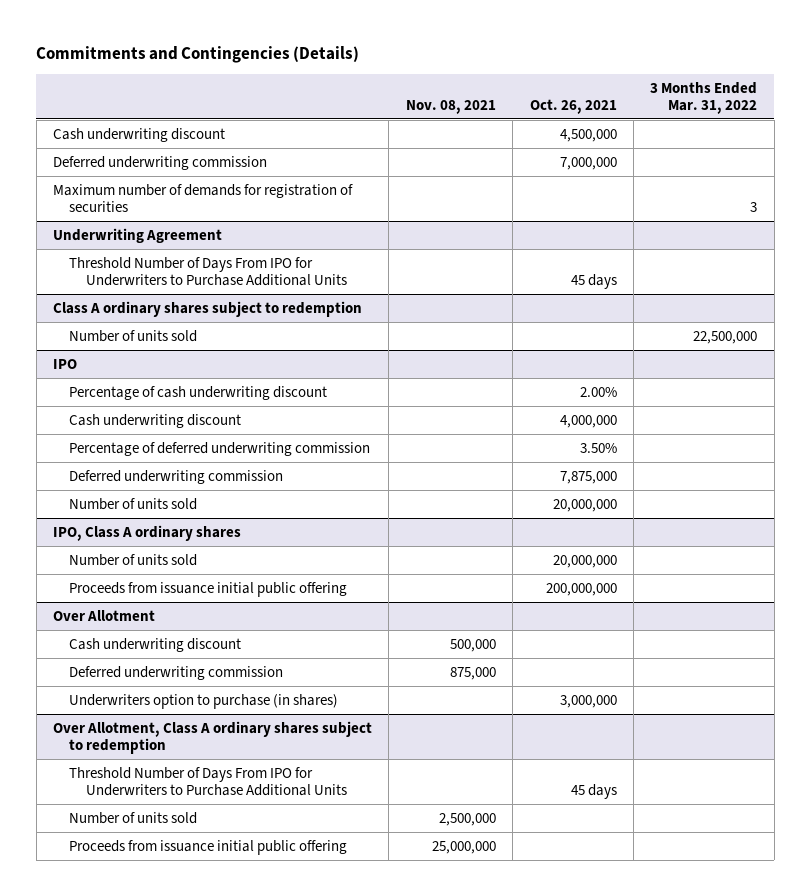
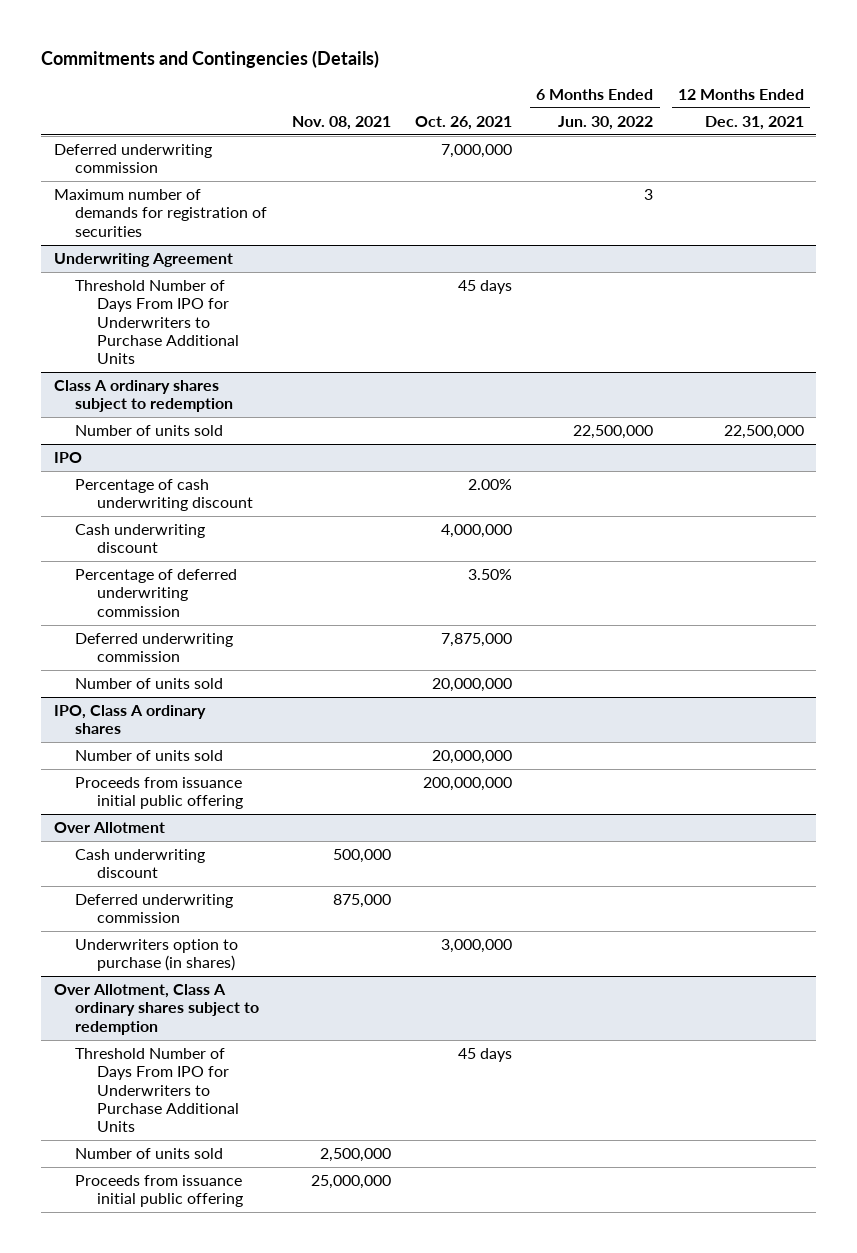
- | Nov. 08, 2021 | Oct. 26, 2021 | 3 Months Ended Mar. 31, 2022
+ | Nov. 08, 2021 | Oct. 26, 2021 | 6 Months Ended Jun. 30, 2022 | 12 Months Ended Dec. 31, 2021
- Cash underwriting discount | | 4,500,000 |

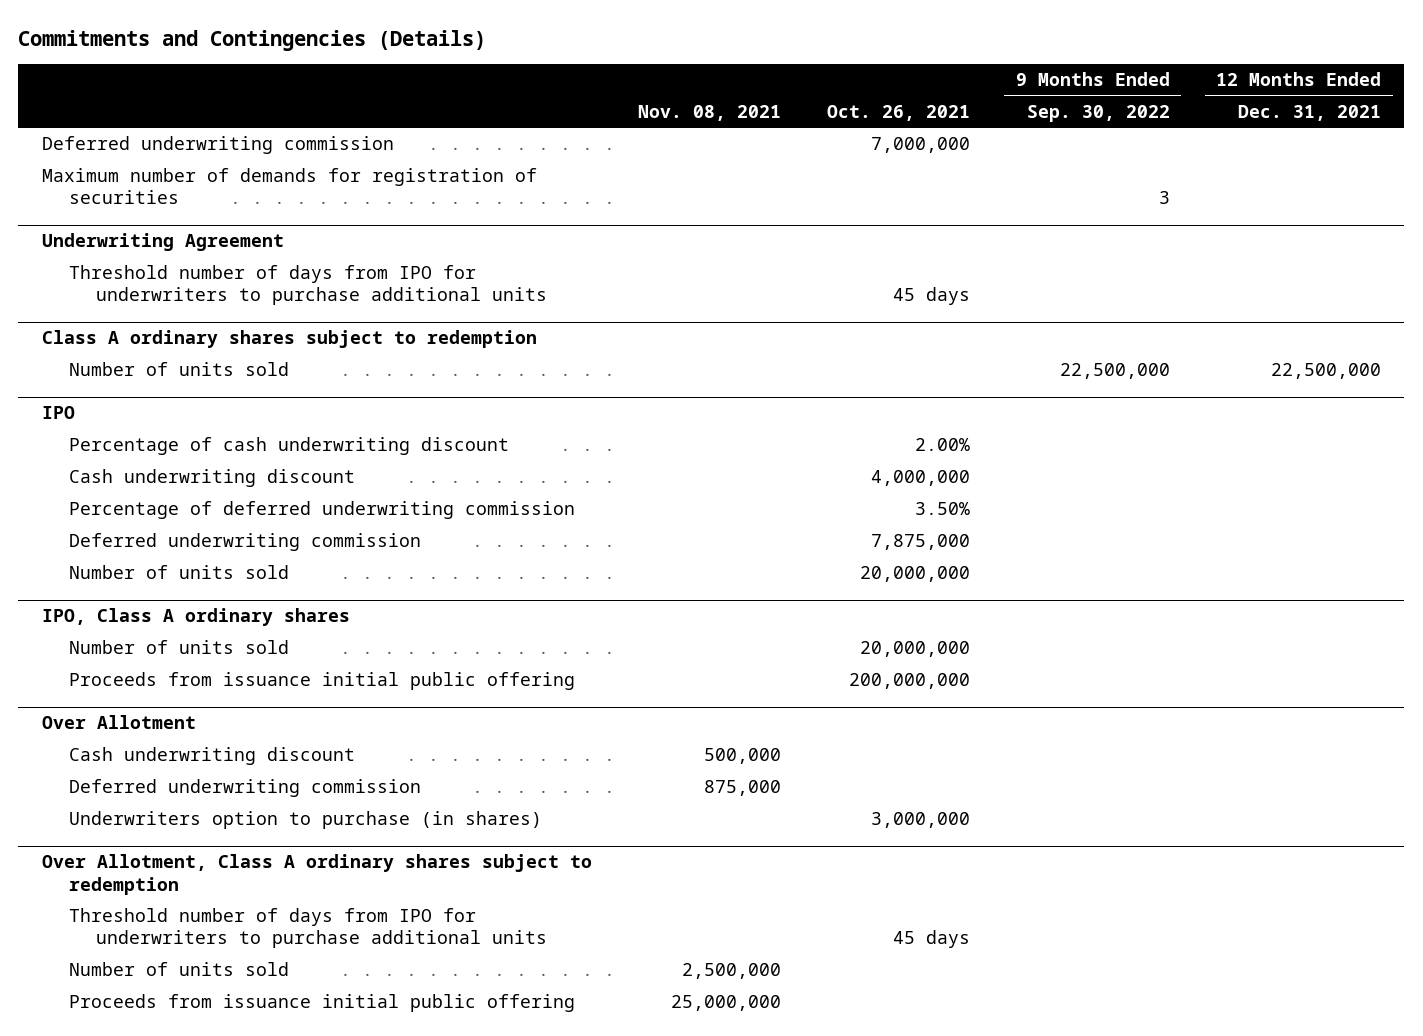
- | Nov. 08, 2021 | Oct. 26, 2021 | 6 Months Ended Jun. 30, 2022 | 12 Months Ended Dec. 31, 2021
+ | Nov. 08, 2021 | Oct. 26, 2021 | 9 Months Ended Sep. 30, 2022 | 12 Months Ended Dec. 31, 2021
@ Underwriting Agreement
- Threshold Number of Days From IPO for Underwriters to Purchase Additional Units | | 45 days | |
+ Threshold number of days from IPO for underwriters to purchase additional units | | 45 days | |
@ Over Allotment, Class A ordinary shares subject to redemption
- Threshold Number of Days From IPO for Underwriters to Purchase Additional Units | | 45 days | |
+ Threshold number of days from IPO for underwriters to purchase additional units | | 45 days | |

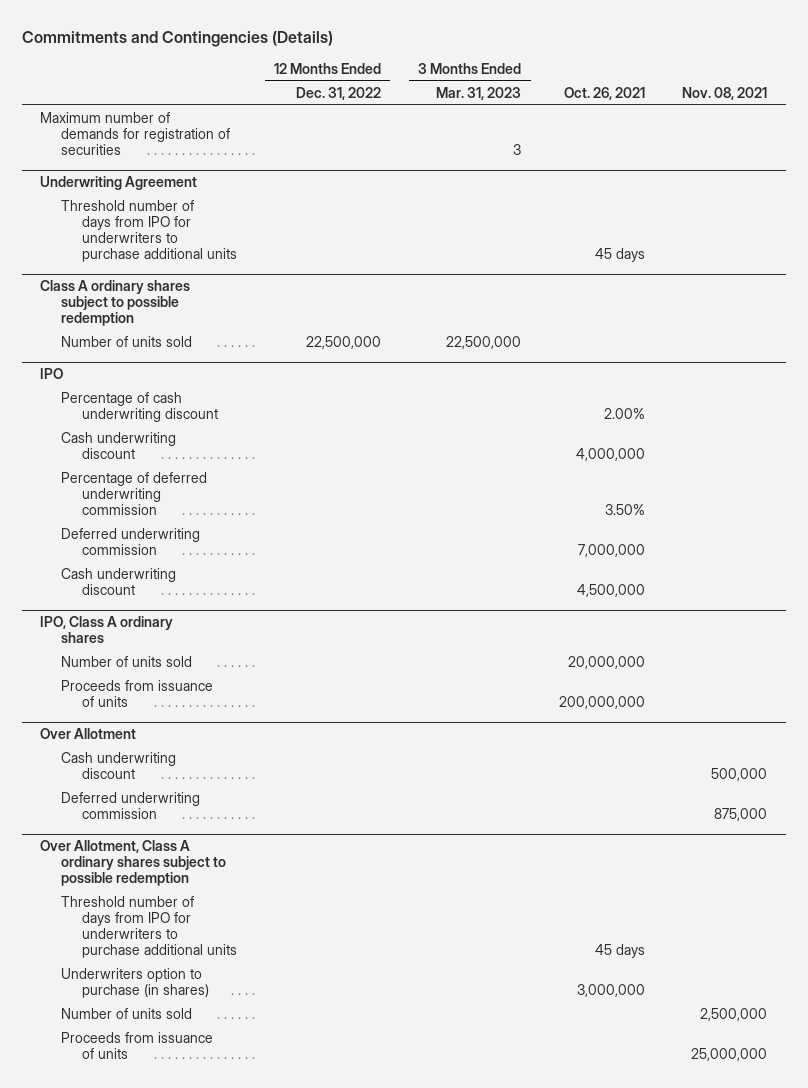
- | Nov. 08, 2021 | Oct. 26, 2021 | 9 Months Ended Sep. 30, 2022 | 12 Months Ended Dec. 31, 2021
+ | 12 Months Ended Dec. 31, 2022 | 3 Months Ended Mar. 31, 2023 | Oct. 26, 2021 | Nov. 08, 2021
- Deferred underwriting commission | | 7,000,000 | |
- Class A ordinary shares subject to redemption
+ Class A ordinary shares subject to possible redemption
@ IPO
- Deferred underwriting commission | | 7,875,000 | |
- Number of units sold | | 20,000,000 | |
+ Deferred underwriting commission | | | 7,000,000 |
+ Cash underwriting discount | | | 4,500,000 |
@ IPO, Class A ordinary shares
- Proceeds from issuance initial public offering | | 200,000,000 | |
+ Proceeds from issuance of units | | | 200,000,000 |
@ Over Allotment
- Underwriters option to purchase (in shares) | | 3,000,000 | |
- Over Allotment, Class A ordinary shares subject to redemption
+ Over Allotment, Class A ordinary shares subject to possible redemption
+ Underwriters option to purchase (in shares) | | | 3,000,000 |
- Proceeds from issuance initial public offering | 25,000,000 | | |
+ Proceeds from issuance of units | | | | 25,000,000

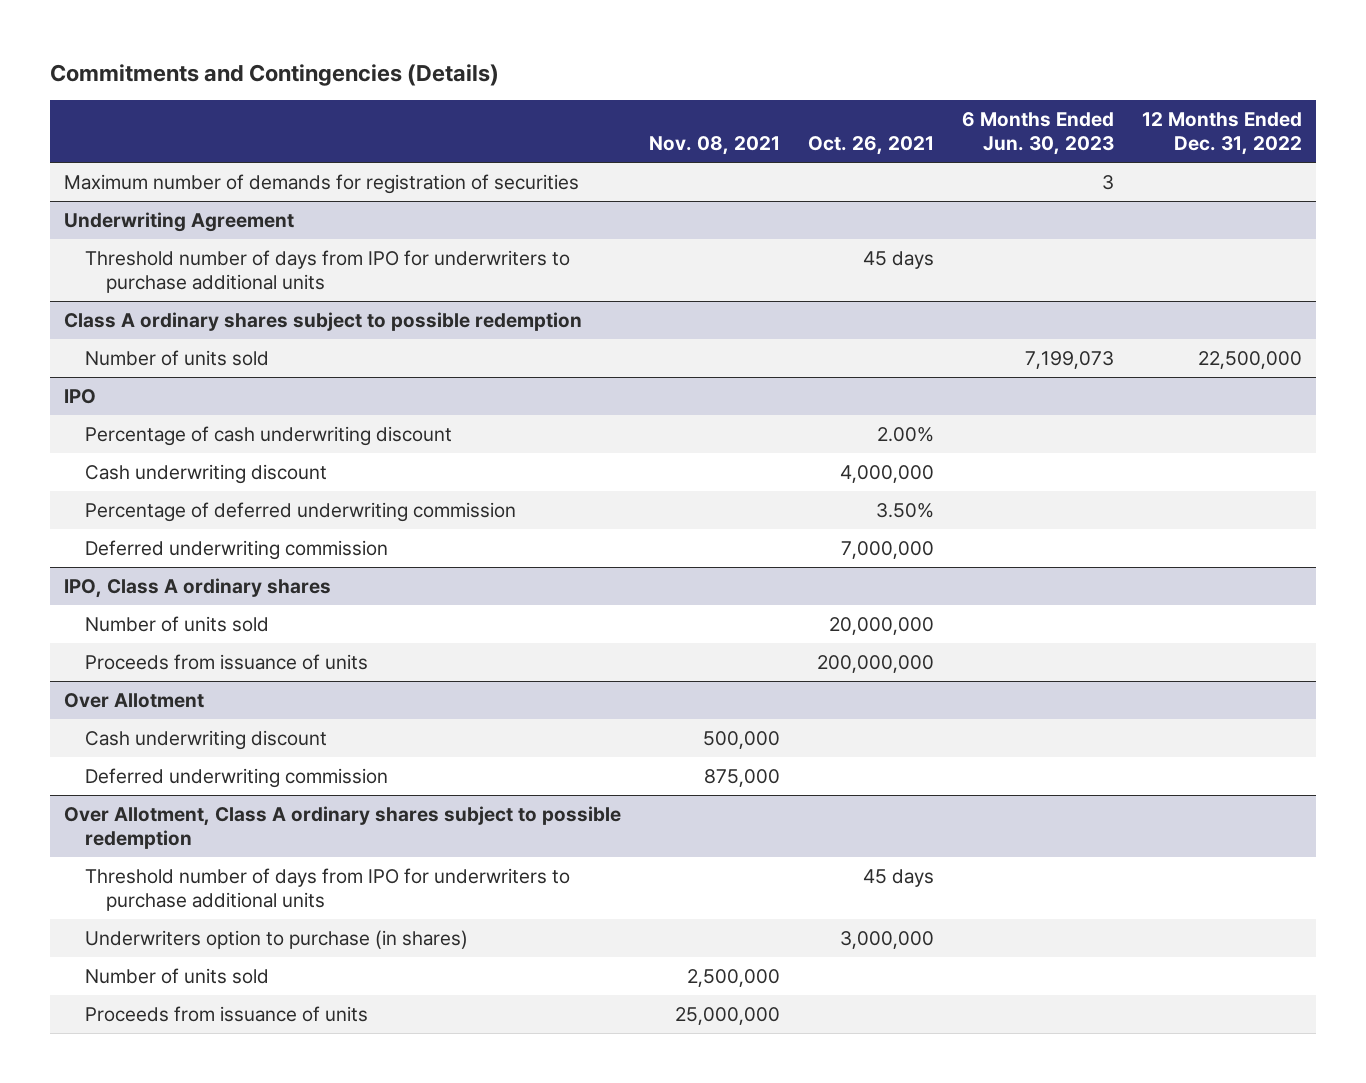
- | 12 Months Ended Dec. 31, 2022 | 3 Months Ended Mar. 31, 2023 | Oct. 26, 2021 | Nov. 08, 2021
+ | Nov. 08, 2021 | Oct. 26, 2021 | 6 Months Ended Jun. 30, 2023 | 12 Months Ended Dec. 31, 2022
@ IPO
- Cash underwriting discount | | | 4,500,000 |

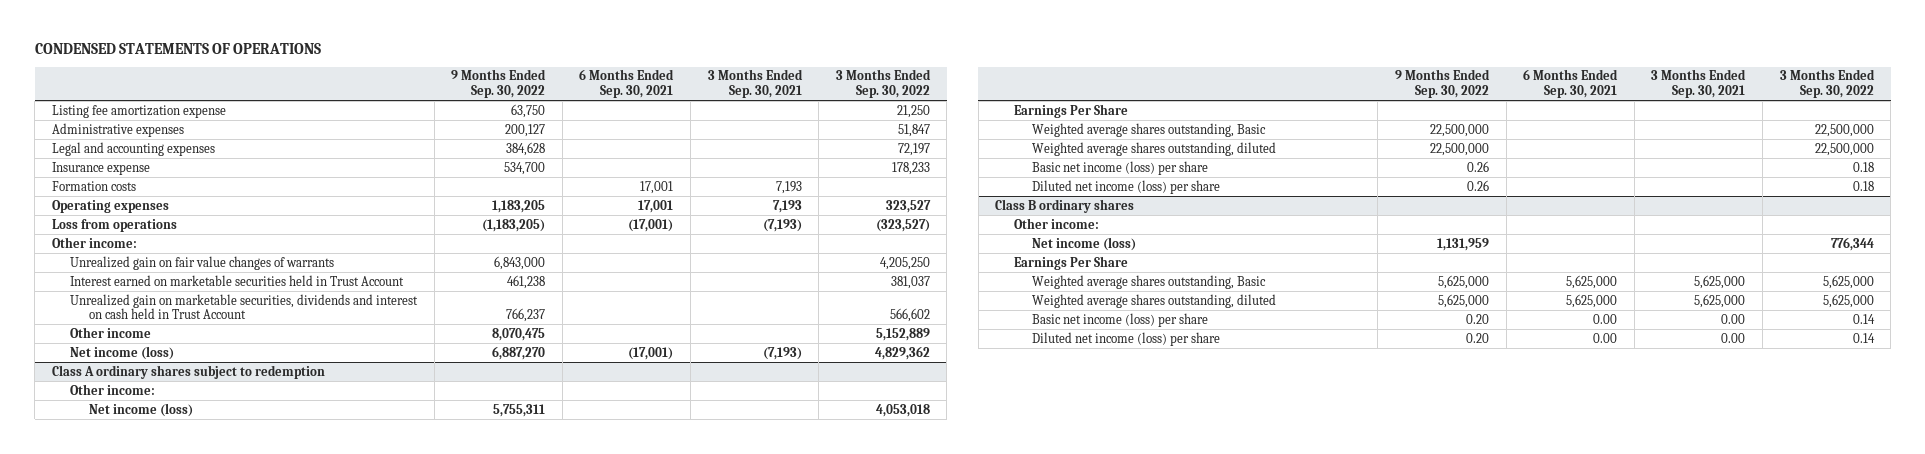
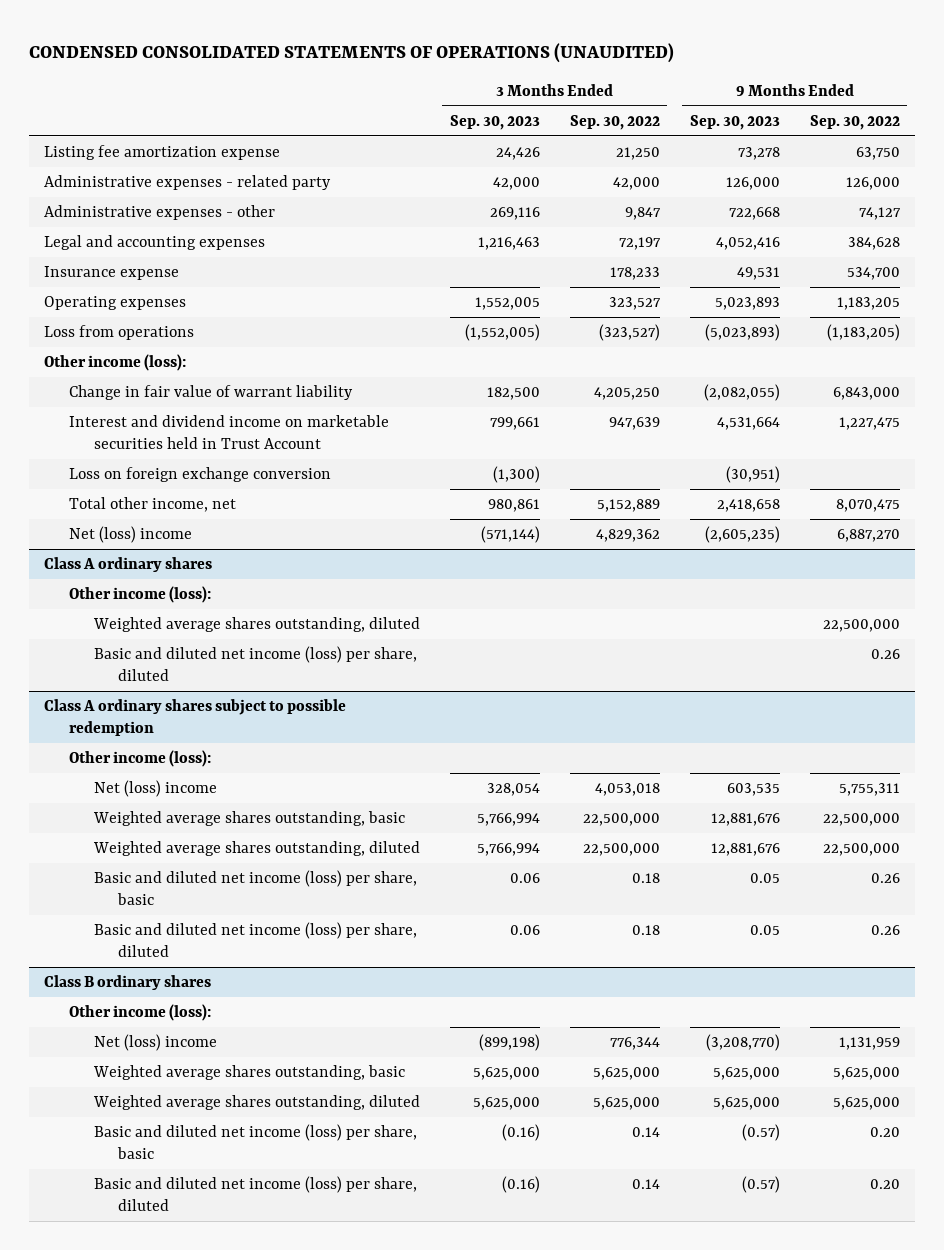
- CONDENSED STATEMENTS OF OPERATIONS
+ CONDENSED CONSOLIDATED STATEMENTS OF OPERATIONS (UNAUDITED)
- | 9 Months Ended Sep. 30, 2022 | 6 Months Ended Sep. 30, 2021 | 3 Months Ended Sep. 30, 2021 | 3 Months Ended Sep. 30, 2022
+ | 3 Months Ended Sep. 30, 2023 | 3 Months Ended Sep. 30, 2022 | 9 Months Ended Sep. 30, 2023 | 9 Months Ended Sep. 30, 2022
- Administrative expenses | 200,127 | | | 51,847
+ Administrative expenses - related party | 42,000 | 42,000 | 126,000 | 126,000
+ Administrative expenses - other | 269,116 | 9,847 | 722,668 | 74,127
- Formation costs | | 17,001 | 7,193 |
- Other income:
- Unrealized gain on fair value changes of warrants | 6,843,000 | | | 4,205,250
- Interest earned on marketable securities held in Trust Account | 461,238 | | | 381,037
- Unrealized gain on marketable securities, dividends and interest on cash held in Trust Account | 766,237 | | | 566,602
- Other income | 8,070,475 | | | 5,152,889
- Net income (loss) | 6,887,270 | (17,001) | (7,193) | 4,829,362
- Class A ordinary shares subject to redemption
- Other income:
- Net income (loss) | 5,755,311 | | | 4,053,018
- Earnings Per Share
- Weighted average shares outstanding, Basic | 22,500,000 | | | 22,500,000
+ Other income (loss):
+ Change in fair value of warrant liability | 182,500 | 4,205,250 | (2,082,055) | 6,843,000
+ Interest and dividend income on marketable securities held in Trust Account | 799,661 | 947,639 | 4,531,664 | 1,227,475
+ Loss on foreign exchange conversion | (1,300) | | (30,951) |
+ Total other income, net | 980,861 | 5,152,889 | 2,418,658 | 8,070,475
+ Net (loss) income | (571,144) | 4,829,362 | (2,605,235) | 6,887,270
+ Class A ordinary shares
+ Other income (loss):
+ Weighted average shares outstanding, diluted | | | | 22,500,000
+ Basic and diluted net income (loss) per share, diluted | | | | 0.26
+ Class A ordinary shares subject to possible redemption
+ Other income (loss):
+ Net (loss) income | 328,054 | 4,053,018 | 603,535 | 5,755,311
+ Weighted average shares outstanding, basic | 5,766,994 | 22,500,000 | 12,881,676 | 22,500,000
- Basic net income (loss) per share | 0.26 | | | 0.18
- Diluted net income (loss) per share | 0.26 | | | 0.18
+ Basic and diluted net income (loss) per share, basic | 0.06 | 0.18 | 0.05 | 0.26
+ Basic and diluted net income (loss) per share, diluted | 0.06 | 0.18 | 0.05 | 0.26
@ Class B ordinary shares
- Other income:
- Net income (loss) | 1,131,959 | | | 776,344
- Earnings Per Share
- Weighted average shares outstanding, Basic | 5,625,000 | 5,625,000 | 5,625,000 | 5,625,000
+ Other income (loss):
+ Net (loss) income | (899,198) | 776,344 | (3,208,770) | 1,131,959
+ Weighted average shares outstanding, basic | 5,625,000 | 5,625,000 | 5,625,000 | 5,625,000
- Basic net income (loss) per share | 0.20 | 0.00 | 0.00 | 0.14
- Diluted net income (loss) per share | 0.20 | 0.00 | 0.00 | 0.14
+ Basic and diluted net income (loss) per share, basic | (0.16) | 0.14 | (0.57) | 0.20
+ Basic and diluted net income (loss) per share, diluted | (0.16) | 0.14 | (0.57) | 0.20

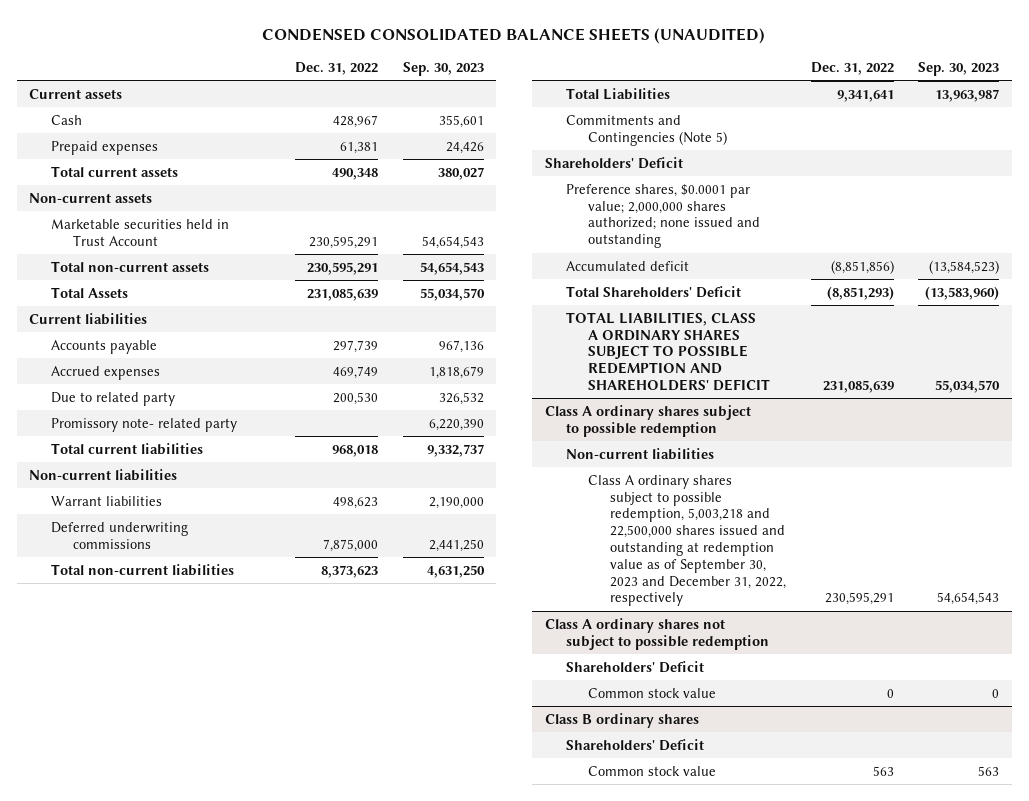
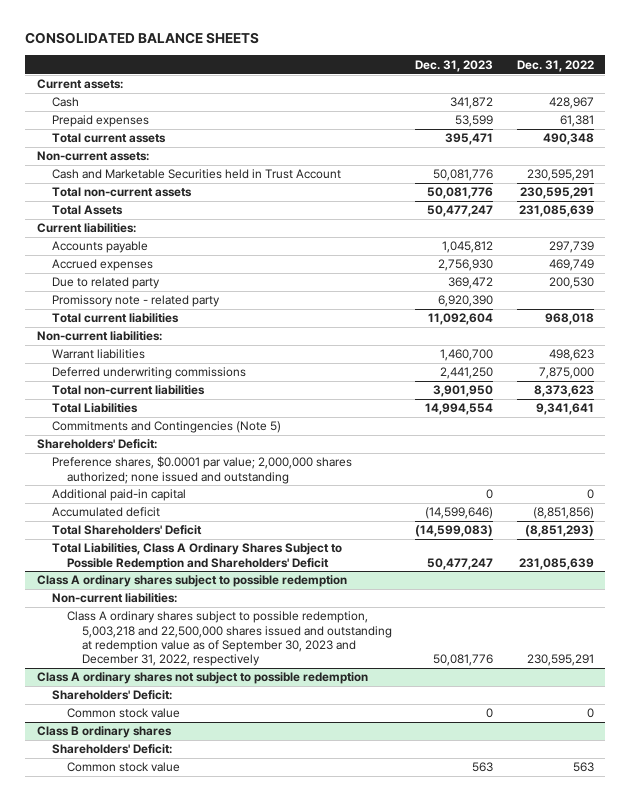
- CONDENSED CONSOLIDATED BALANCE SHEETS (UNAUDITED)
+ CONSOLIDATED BALANCE SHEETS
- | Dec. 31, 2022 | Sep. 30, 2023
+ | Dec. 31, 2023 | Dec. 31, 2022
- Current assets
+ Current assets:
- Non-current assets
- Marketable securities held in Trust Account | 230,595,291 | 54,654,543
+ Non-current assets:
+ Cash and Marketable Securities held in Trust Account | 50,081,776 | 230,595,291
- Current liabilities
+ Current liabilities:
- Promissory note- related party | | 6,220,390
+ Promissory note - related party | 6,920,390 |
- Non-current liabilities
+ Non-current liabilities:
- Shareholders' Deficit
+ Shareholders' Deficit:
+ Additional paid-in capital | 0 | 0
- TOTAL LIABILITIES, CLASS A ORDINARY SHARES SUBJECT TO POSSIBLE REDEMPTION AND SHAREHOLDERS' DEFICIT | 231,085,639 | 55,034,570
+ Total Liabilities, Class A Ordinary Shares Subject to Possible Redemption and Shareholders' Deficit | 50,477,247 | 231,085,639
@ Class A ordinary shares subject to possible redemption
- Non-current liabilities
+ Non-current liabilities:
@ Class A ordinary shares not subject to possible redemption
- Shareholders' Deficit
+ Shareholders' Deficit:
@ Class B ordinary shares
- Shareholders' Deficit
+ Shareholders' Deficit:

